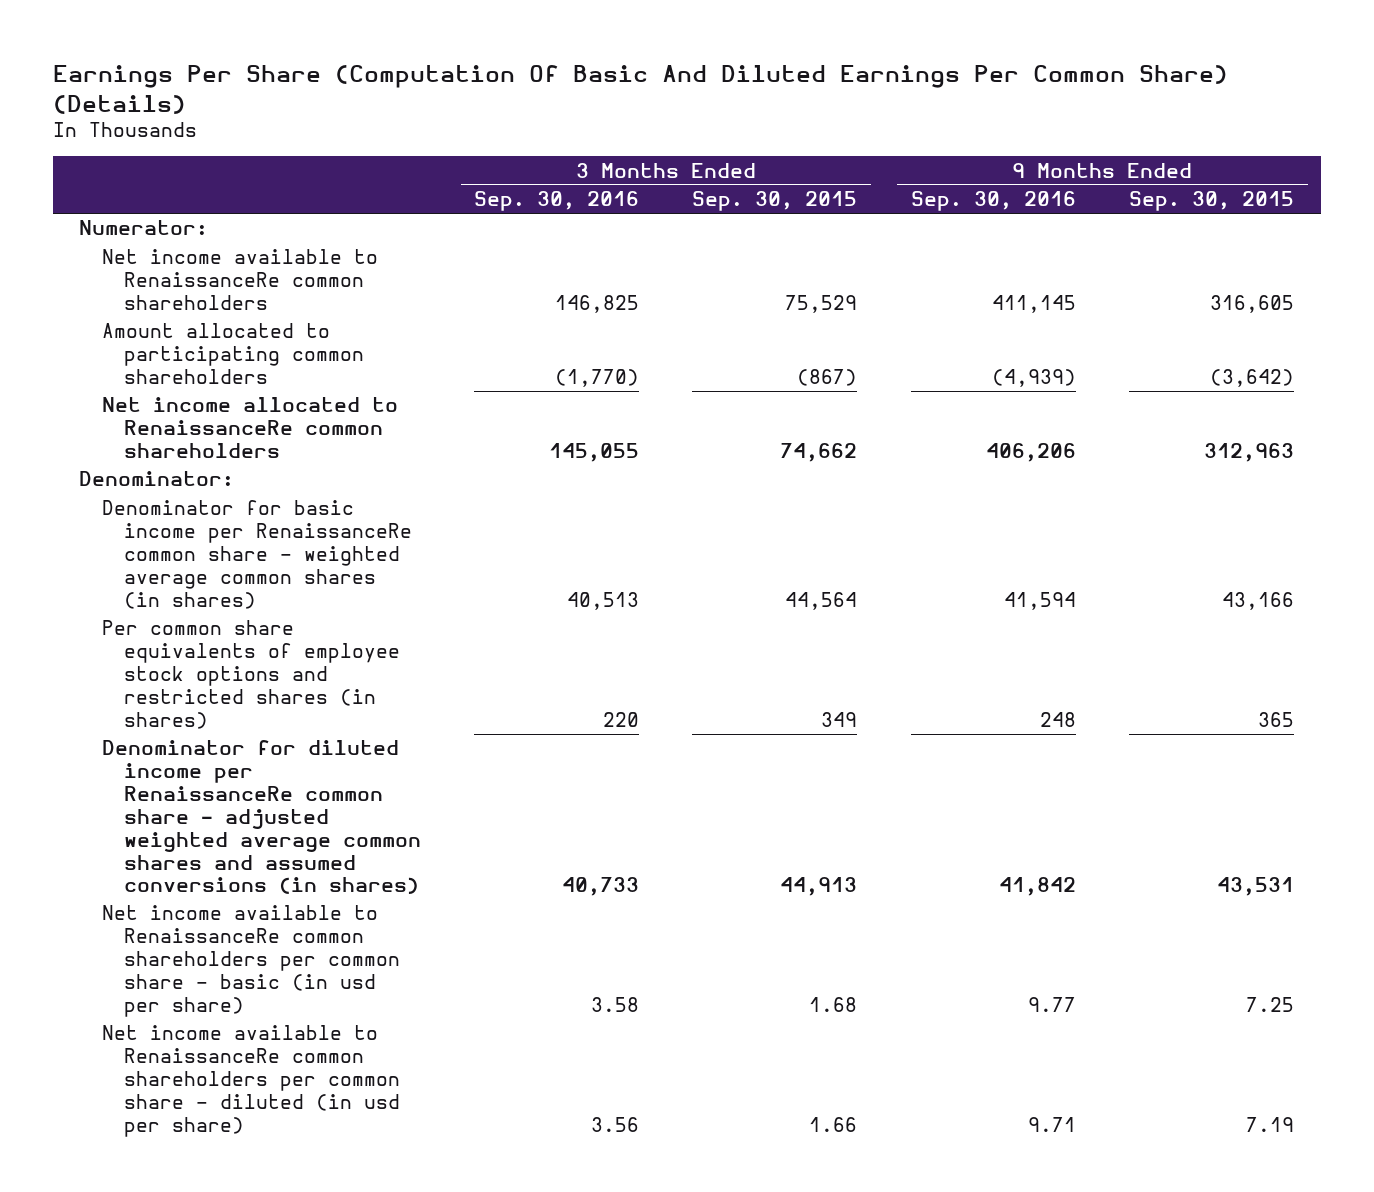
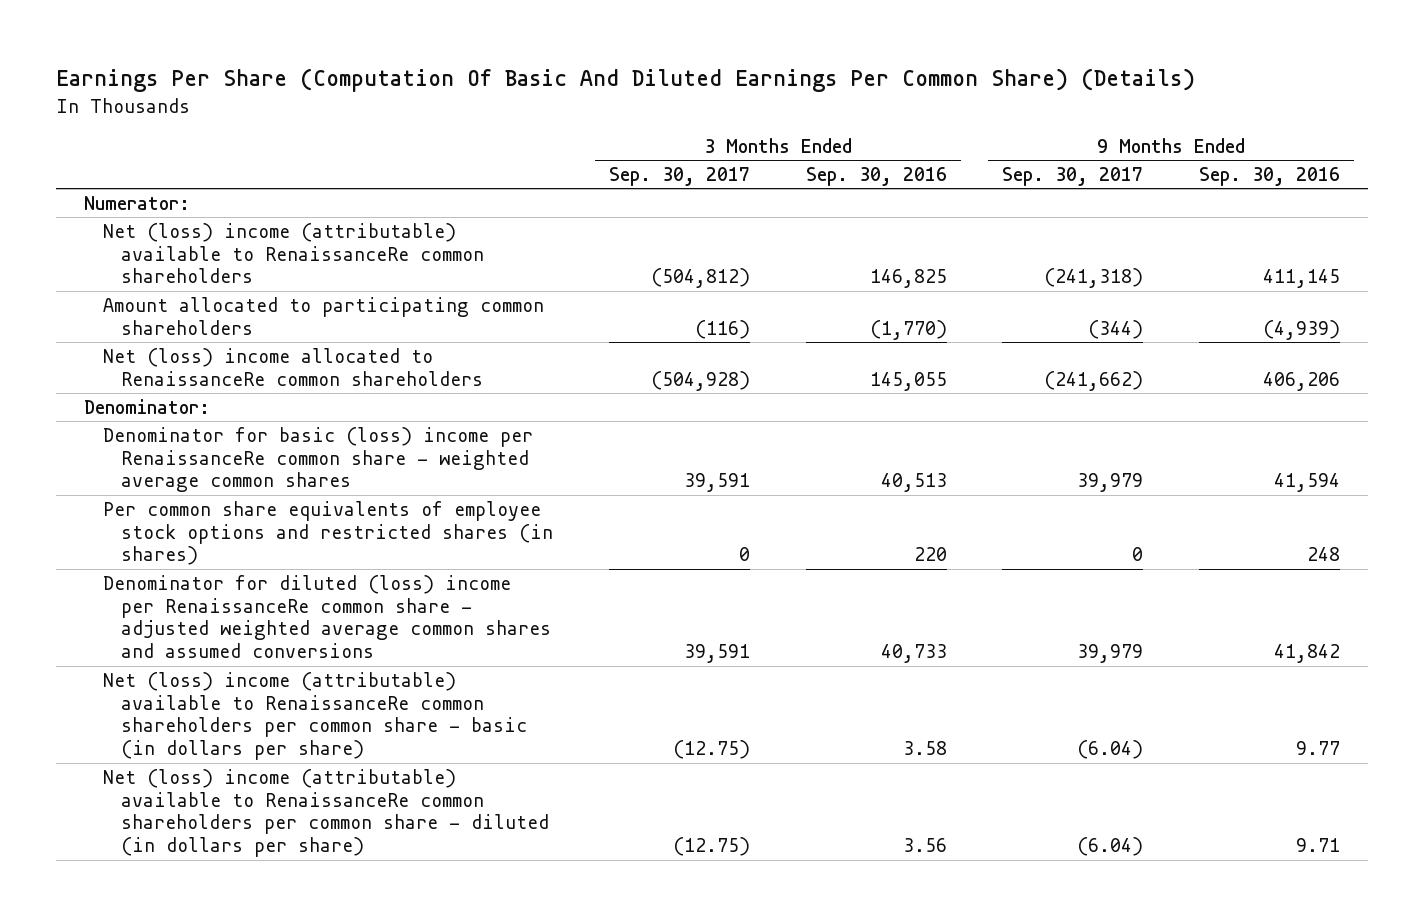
- | 3 Months Ended Sep. 30, 2016 | 3 Months Ended Sep. 30, 2015 | 9 Months Ended Sep. 30, 2016 | 9 Months Ended Sep. 30, 2015
+ | 3 Months Ended Sep. 30, 2017 | 3 Months Ended Sep. 30, 2016 | 9 Months Ended Sep. 30, 2017 | 9 Months Ended Sep. 30, 2016
- Net income available to RenaissanceRe common shareholders | 146,825 | 75,529 | 411,145 | 316,605
+ Net (loss) income (attributable) available to RenaissanceRe common shareholders | (504,812) | 146,825 | (241,318) | 411,145
- Net income allocated to RenaissanceRe common shareholders | 145,055 | 74,662 | 406,206 | 312,963
+ Net (loss) income allocated to RenaissanceRe common shareholders | (504,928) | 145,055 | (241,662) | 406,206
- Denominator for basic income per RenaissanceRe common share - weighted average common shares (in shares) | 40,513 | 44,564 | 41,594 | 43,166
+ Denominator for basic (loss) income per RenaissanceRe common share - weighted average common shares | 39,591 | 40,513 | 39,979 | 41,594
- Denominator for diluted income per RenaissanceRe common share - adjusted weighted average common shares and assumed conversions (in shares) | 40,733 | 44,913 | 41,842 | 43,531
- Net income available to RenaissanceRe common shareholders per common share - basic (in usd per share) | 3.58 | 1.68 | 9.77 | 7.25
- Net income available to RenaissanceRe common shareholders per common share - diluted (in usd per share) | 3.56 | 1.66 | 9.71 | 7.19
+ Denominator for diluted (loss) income per RenaissanceRe common share - adjusted weighted average common shares and assumed conversions | 39,591 | 40,733 | 39,979 | 41,842
+ Net (loss) income (attributable) available to RenaissanceRe common shareholders per common share - basic (in dollars per share) | (12.75) | 3.58 | (6.04) | 9.77
+ Net (loss) income (attributable) available to RenaissanceRe common shareholders per common share - diluted (in dollars per share) | (12.75) | 3.56 | (6.04) | 9.71

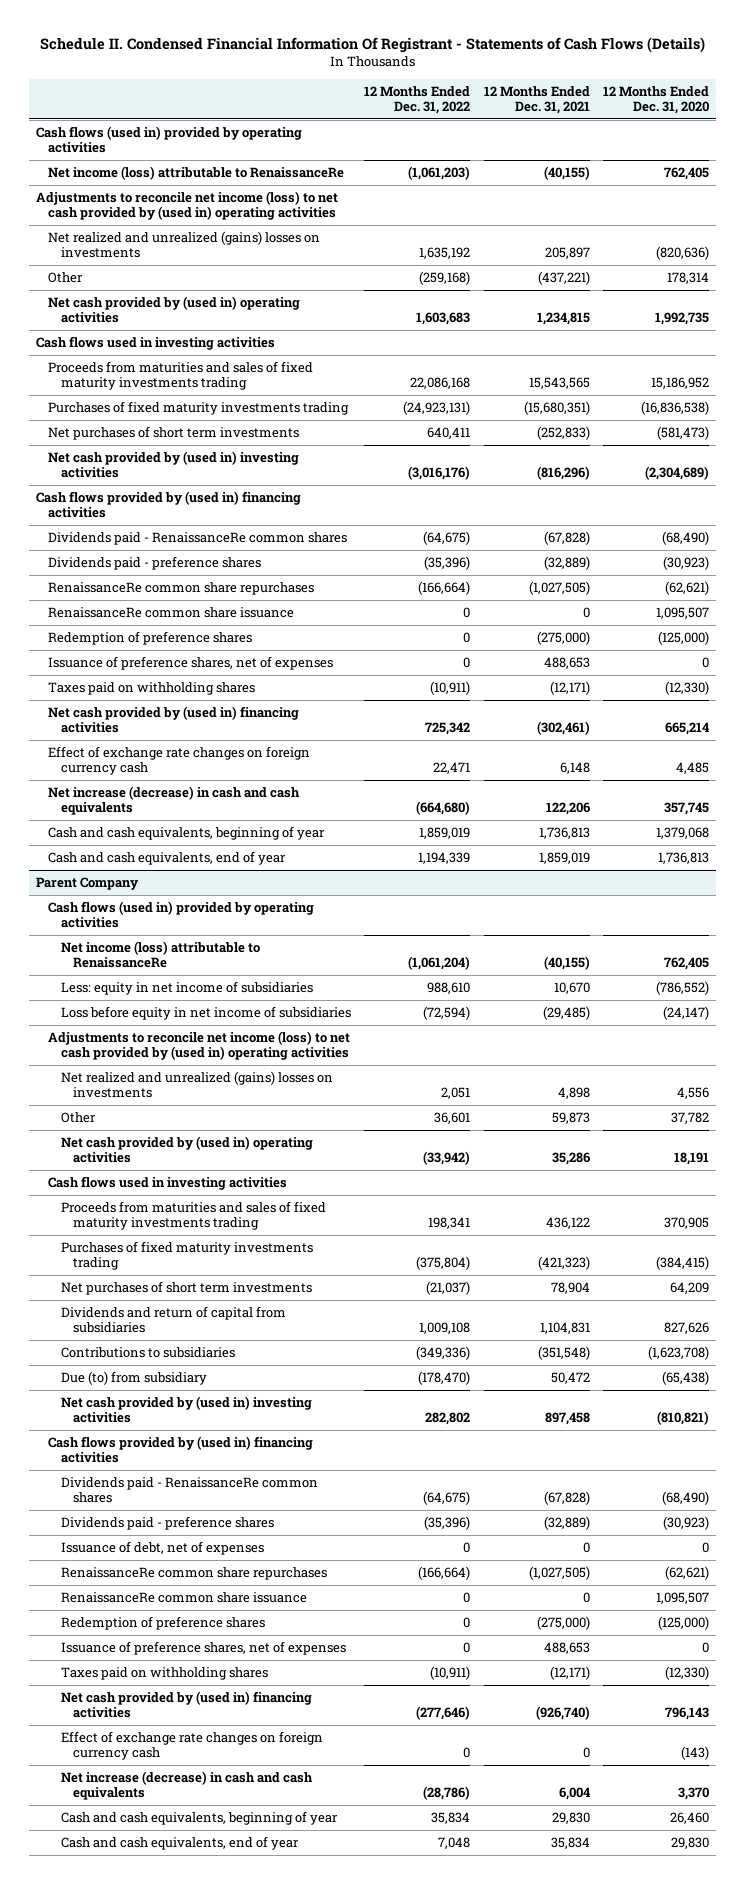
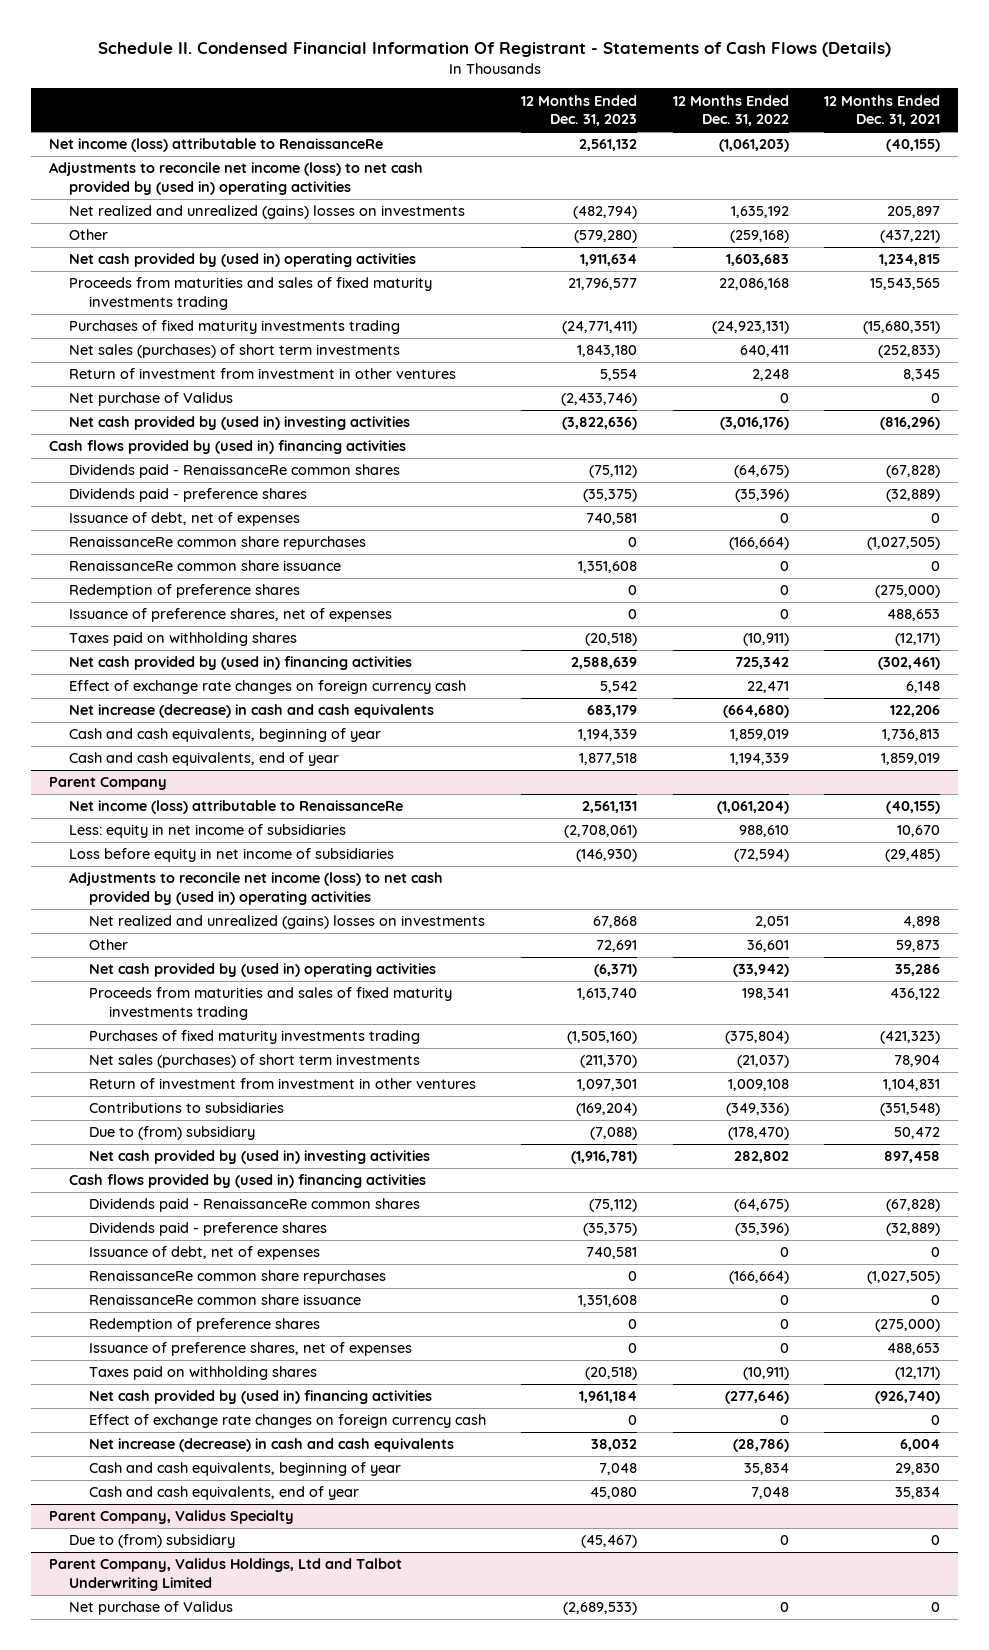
- | 12 Months Ended Dec. 31, 2022 | 12 Months Ended Dec. 31, 2021 | 12 Months Ended Dec. 31, 2020
+ | 12 Months Ended Dec. 31, 2023 | 12 Months Ended Dec. 31, 2022 | 12 Months Ended Dec. 31, 2021
- Cash flows (used in) provided by operating activities
- Cash flows used in investing activities
- Net purchases of short term investments | 640,411 | (252,833) | (581,473)
+ Net sales (purchases) of short term investments | 1,843,180 | 640,411 | (252,833)
+ Return of investment from investment in other ventures | 5,554 | 2,248 | 8,345
+ Net purchase of Validus | (2,433,746) | 0 | 0
+ Issuance of debt, net of expenses | 740,581 | 0 | 0
@ Parent Company
- Cash flows (used in) provided by operating activities
- Cash flows used in investing activities
- Net purchases of short term investments | (21,037) | 78,904 | 64,209
- Dividends and return of capital from subsidiaries | 1,009,108 | 1,104,831 | 827,626
+ Net sales (purchases) of short term investments | (211,370) | (21,037) | 78,904
+ Return of investment from investment in other ventures | 1,097,301 | 1,009,108 | 1,104,831
- Due (to) from subsidiary | (178,470) | 50,472 | (65,438)
+ Due to (from) subsidiary | (7,088) | (178,470) | 50,472
+ Parent Company, Validus Specialty
+ Due to (from) subsidiary | (45,467) | 0 | 0
+ Parent Company, Validus Holdings, Ltd and Talbot Underwriting Limited
+ Net purchase of Validus | (2,689,533) | 0 | 0

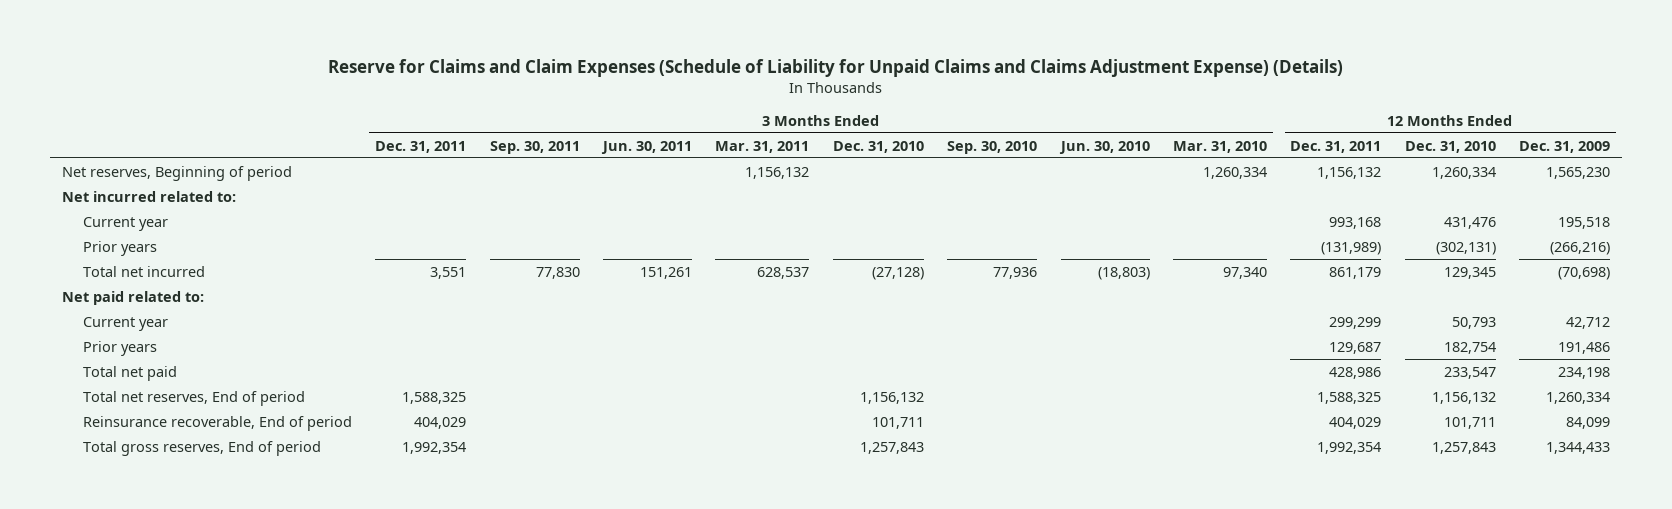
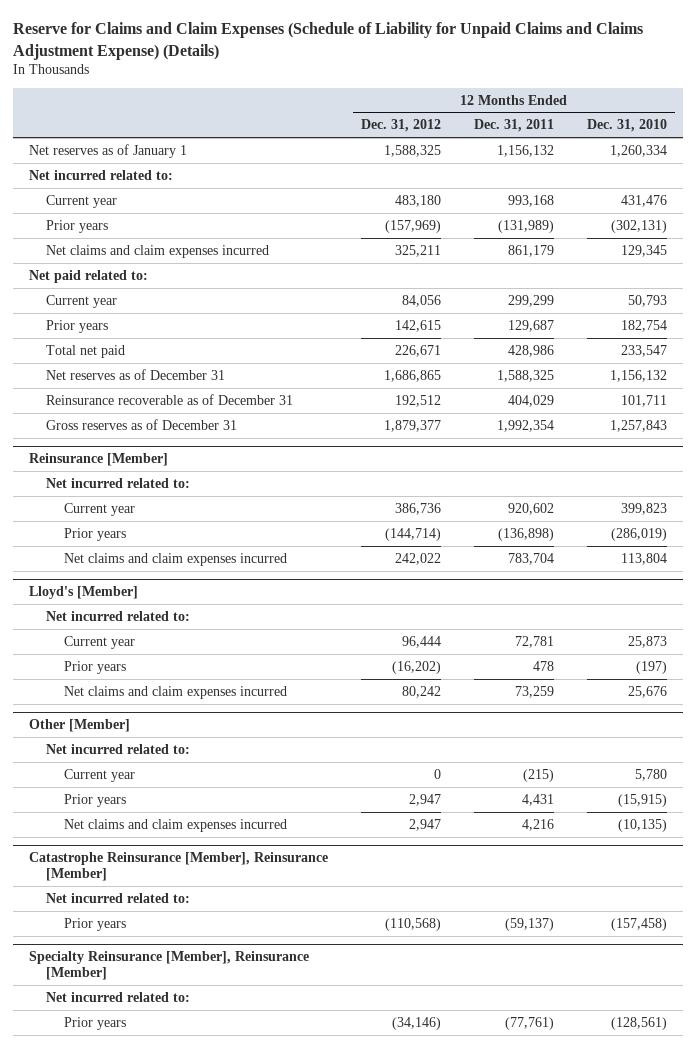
- | 3 Months Ended Dec. 31, 2011 | 3 Months Ended Sep. 30, 2011 | 3 Months Ended Jun. 30, 2011 | 3 Months Ended Mar. 31, 2011 | 3 Months Ended Dec. 31, 2010 | 3 Months Ended Sep. 30, 2010 | 3 Months Ended Jun. 30, 2010 | 3 Months Ended Mar. 31, 2010 | 12 Months Ended Dec. 31, 2011 | 12 Months Ended Dec. 31, 2010 | 12 Months Ended Dec. 31, 2009
+ | 12 Months Ended Dec. 31, 2012 | 12 Months Ended Dec. 31, 2011 | 12 Months Ended Dec. 31, 2010
- Net reserves, Beginning of period | | | | 1,156,132 | | | | 1,260,334 | 1,156,132 | 1,260,334 | 1,565,230
+ Net reserves as of January 1 | 1,588,325 | 1,156,132 | 1,260,334
- Total net incurred | 3,551 | 77,830 | 151,261 | 628,537 | (27,128) | 77,936 | (18,803) | 97,340 | 861,179 | 129,345 | (70,698)
+ Net claims and claim expenses incurred | 325,211 | 861,179 | 129,345
- Total net reserves, End of period | 1,588,325 | | | | 1,156,132 | | | | 1,588,325 | 1,156,132 | 1,260,334
- Reinsurance recoverable, End of period | 404,029 | | | | 101,711 | | | | 404,029 | 101,711 | 84,099
- Total gross reserves, End of period | 1,992,354 | | | | 1,257,843 | | | | 1,992,354 | 1,257,843 | 1,344,433
+ Net reserves as of December 31 | 1,686,865 | 1,588,325 | 1,156,132
+ Reinsurance recoverable as of December 31 | 192,512 | 404,029 | 101,711
+ Gross reserves as of December 31 | 1,879,377 | 1,992,354 | 1,257,843
+ Reinsurance [Member]
+ Net incurred related to:
+ Current year | 386,736 | 920,602 | 399,823
+ Prior years | (144,714) | (136,898) | (286,019)
+ Net claims and claim expenses incurred | 242,022 | 783,704 | 113,804
+ Lloyd's [Member]
+ Net incurred related to:
+ Current year | 96,444 | 72,781 | 25,873
+ Prior years | (16,202) | 478 | (197)
+ Net claims and claim expenses incurred | 80,242 | 73,259 | 25,676
+ Other [Member]
+ Net incurred related to:
+ Current year | 0 | (215) | 5,780
+ Prior years | 2,947 | 4,431 | (15,915)
+ Net claims and claim expenses incurred | 2,947 | 4,216 | (10,135)
+ Catastrophe Reinsurance [Member], Reinsurance [Member]
+ Net incurred related to:
+ Prior years | (110,568) | (59,137) | (157,458)
+ Specialty Reinsurance [Member], Reinsurance [Member]
+ Net incurred related to:
+ Prior years | (34,146) | (77,761) | (128,561)

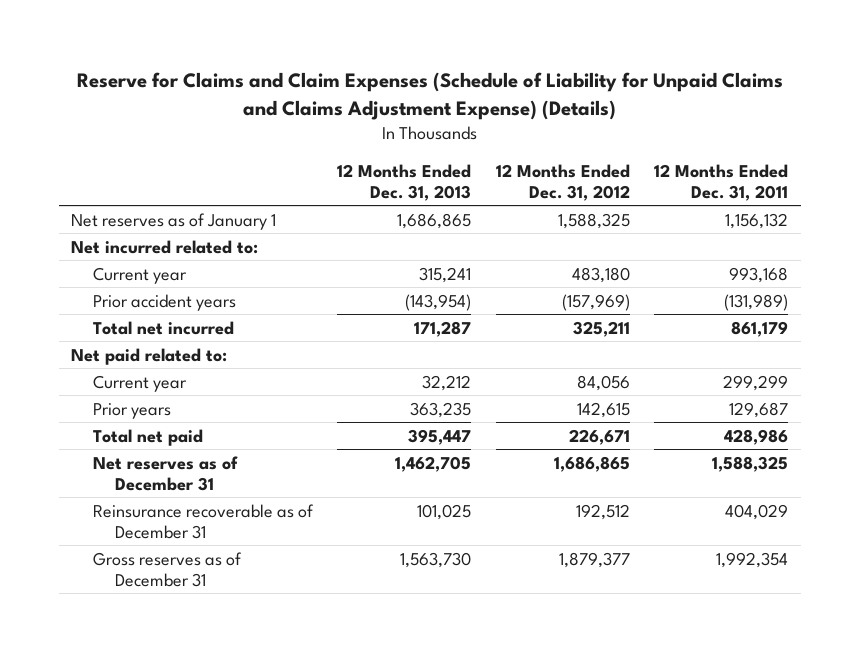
- | 12 Months Ended Dec. 31, 2012 | 12 Months Ended Dec. 31, 2011 | 12 Months Ended Dec. 31, 2010
+ | 12 Months Ended Dec. 31, 2013 | 12 Months Ended Dec. 31, 2012 | 12 Months Ended Dec. 31, 2011
- Prior years | (157,969) | (131,989) | (302,131)
- Net claims and claim expenses incurred | 325,211 | 861,179 | 129,345
+ Prior accident years | (143,954) | (157,969) | (131,989)
+ Total net incurred | 171,287 | 325,211 | 861,179
- Reinsurance [Member]
- Net incurred related to:
- Current year | 386,736 | 920,602 | 399,823
- Prior years | (144,714) | (136,898) | (286,019)
- Net claims and claim expenses incurred | 242,022 | 783,704 | 113,804
- Lloyd's [Member]
- Net incurred related to:
- Current year | 96,444 | 72,781 | 25,873
- Prior years | (16,202) | 478 | (197)
- Net claims and claim expenses incurred | 80,242 | 73,259 | 25,676
- Other [Member]
- Net incurred related to:
- Current year | 0 | (215) | 5,780
- Prior years | 2,947 | 4,431 | (15,915)
- Net claims and claim expenses incurred | 2,947 | 4,216 | (10,135)
- Catastrophe Reinsurance [Member], Reinsurance [Member]
- Net incurred related to:
- Prior years | (110,568) | (59,137) | (157,458)
- Specialty Reinsurance [Member], Reinsurance [Member]
- Net incurred related to:
- Prior years | (34,146) | (77,761) | (128,561)

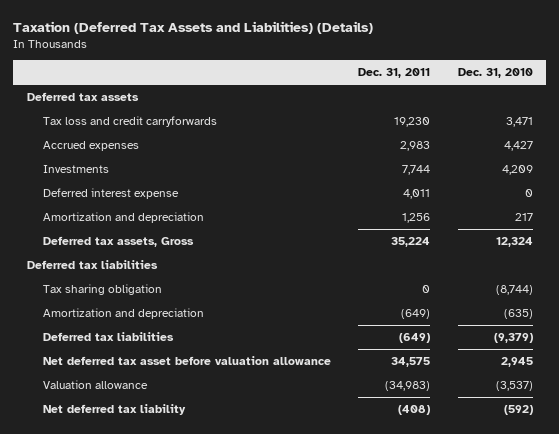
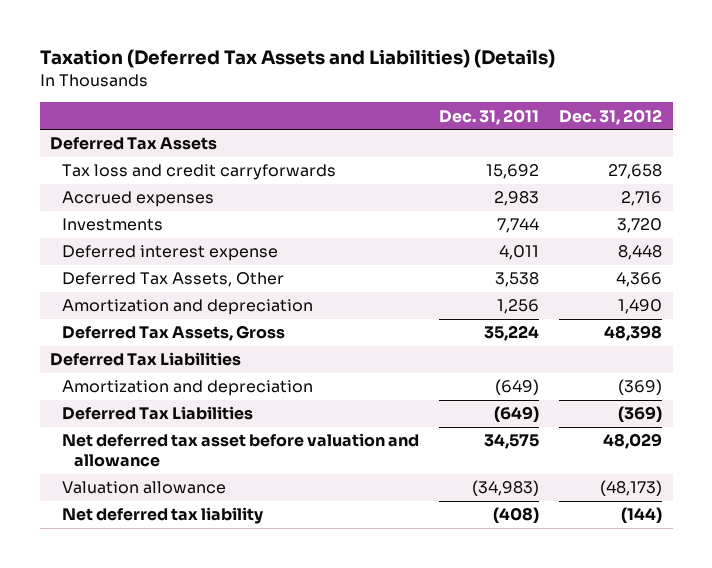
- | Dec. 31, 2011 | Dec. 31, 2010
+ | Dec. 31, 2011 | Dec. 31, 2012
- Deferred tax assets
- Tax loss and credit carryforwards | 19,230 | 3,471
+ Deferred Tax Assets
+ Tax loss and credit carryforwards | 15,692 | 27,658
+ Deferred Tax Assets, Other | 3,538 | 4,366
- Deferred tax assets, Gross | 35,224 | 12,324
- Deferred tax liabilities
- Tax sharing obligation | 0 | (8,744)
+ Deferred Tax Assets, Gross | 35,224 | 48,398
+ Deferred Tax Liabilities
- Deferred tax liabilities | (649) | (9,379)
- Net deferred tax asset before valuation allowance | 34,575 | 2,945
+ Deferred Tax Liabilities | (649) | (369)
+ Net deferred tax asset before valuation and allowance | 34,575 | 48,029

